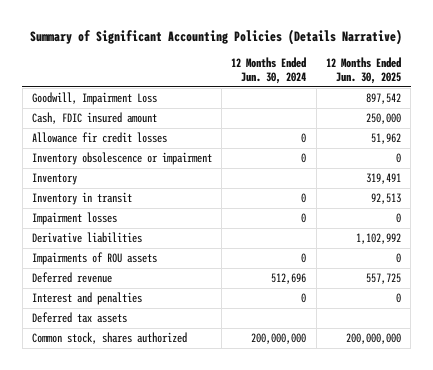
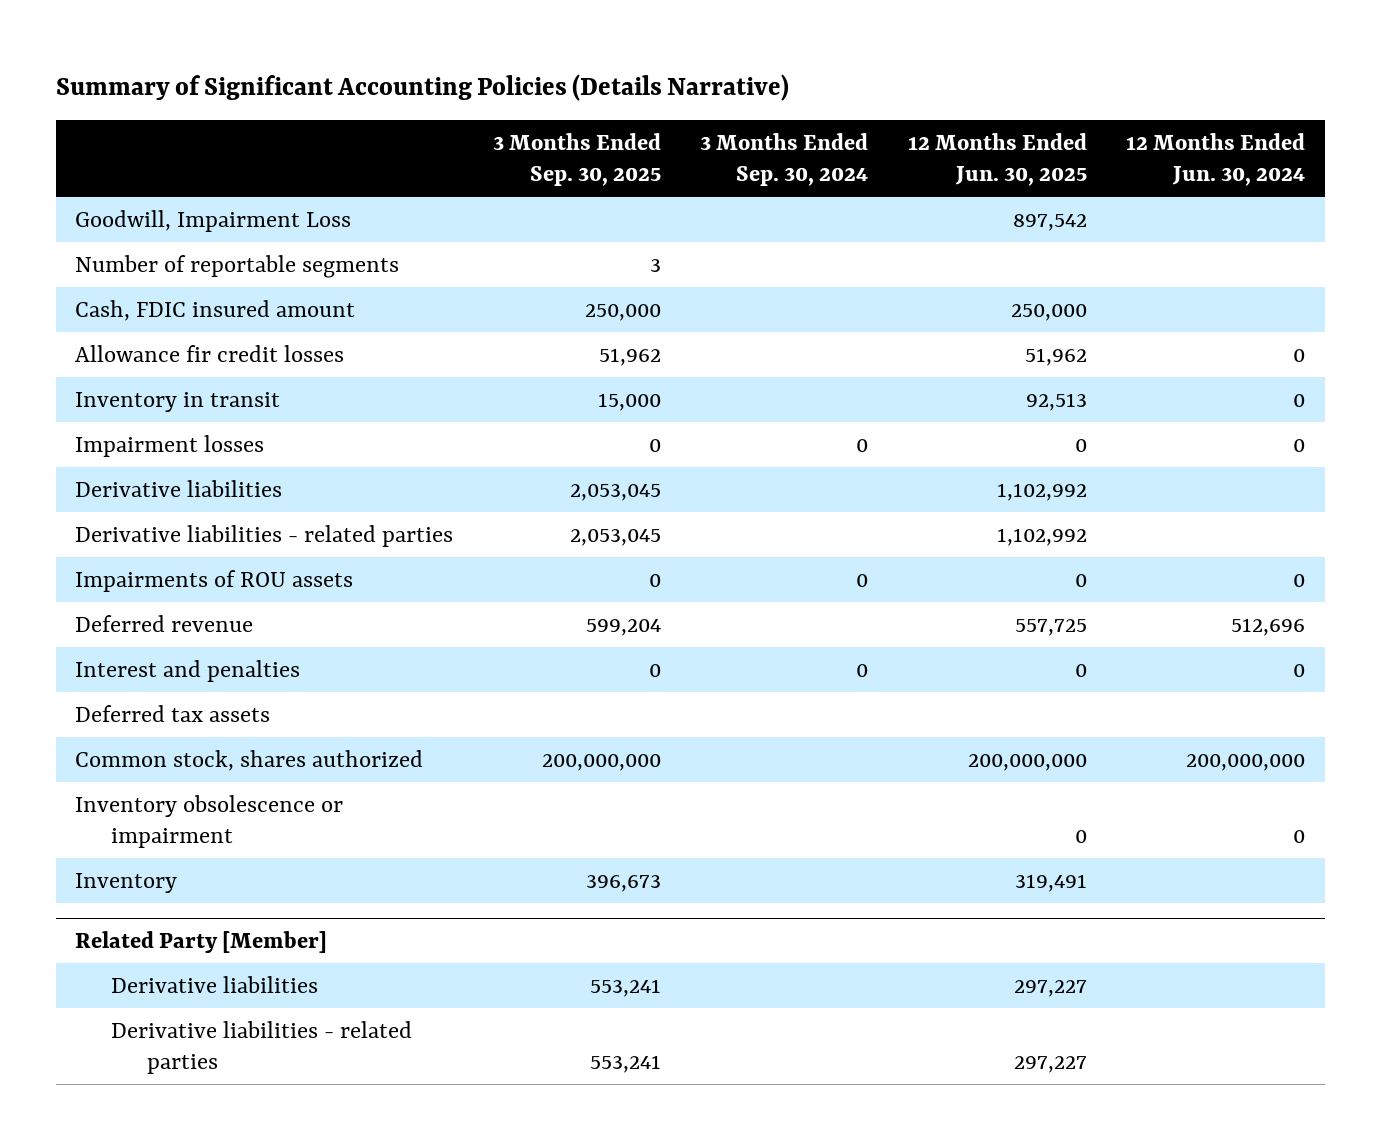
- | 12 Months Ended Jun. 30, 2024 | 12 Months Ended Jun. 30, 2025
+ | 3 Months Ended Sep. 30, 2025 | 3 Months Ended Sep. 30, 2024 | 12 Months Ended Jun. 30, 2025 | 12 Months Ended Jun. 30, 2024
+ Number of reportable segments | 3 | | |
+ Derivative liabilities - related parties | 2,053,045 | | 1,102,992 |
moved down: Inventory obsolescence or impairment | | | 0 | 0
moved down: Inventory | 396,673 | | 319,491 |
+ Related Party [Member]
+ Derivative liabilities | 553,241 | | 297,227 |
+ Derivative liabilities - related parties | 553,241 | | 297,227 |

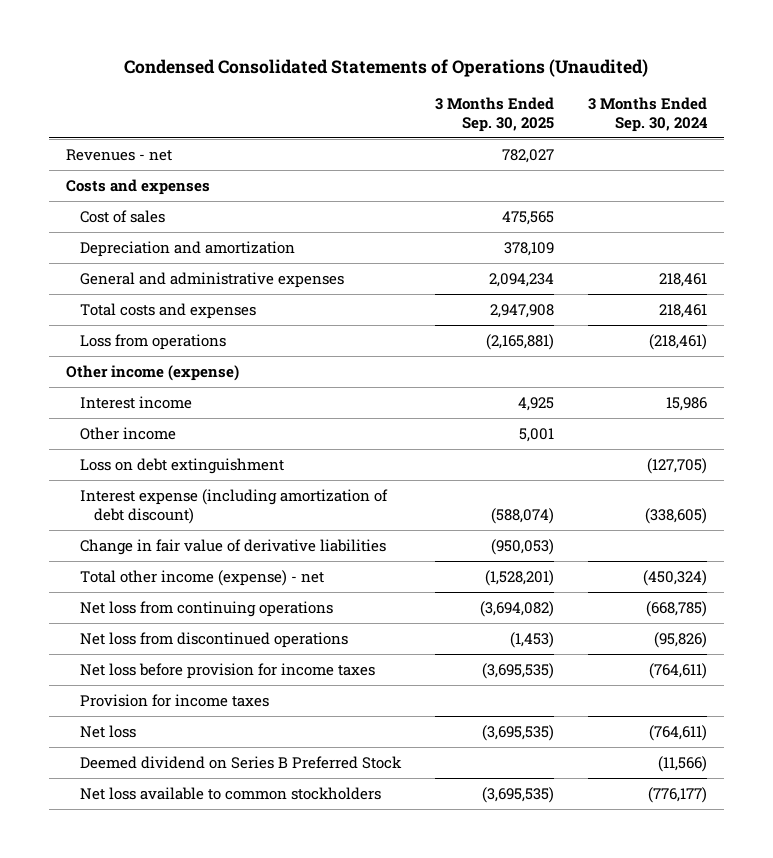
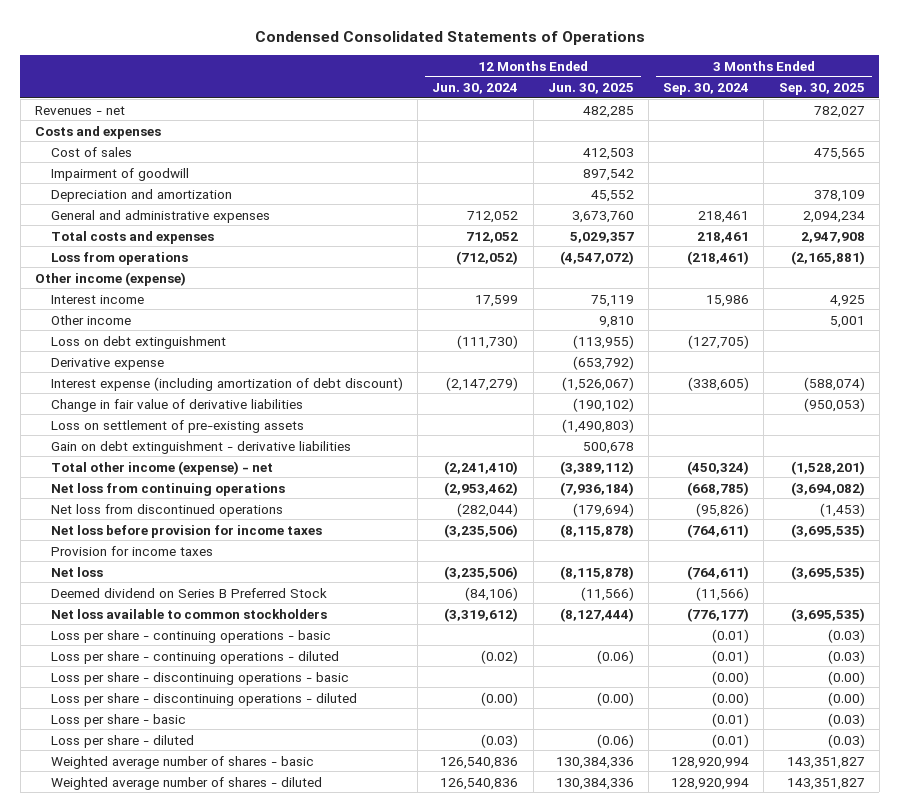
- Condensed Consolidated Statements of Operations (Unaudited)
+ Condensed Consolidated Statements of Operations
- | 3 Months Ended Sep. 30, 2025 | 3 Months Ended Sep. 30, 2024
+ | 12 Months Ended Jun. 30, 2024 | 12 Months Ended Jun. 30, 2025 | 3 Months Ended Sep. 30, 2024 | 3 Months Ended Sep. 30, 2025
+ Impairment of goodwill | | 897,542 | |
+ Derivative expense | | (653,792) | |
+ Loss on settlement of pre-existing assets | | (1,490,803) | |
+ Gain on debt extinguishment - derivative liabilities | | 500,678 | |
+ Loss per share - continuing operations - basic | | | (0.01) | (0.03)
+ Loss per share - continuing operations - diluted | (0.02) | (0.06) | (0.01) | (0.03)
+ Loss per share - discontinuing operations - basic | | | (0.00) | (0.00)
+ Loss per share - discontinuing operations - diluted | (0.00) | (0.00) | (0.00) | (0.00)
+ Loss per share - basic | | | (0.01) | (0.03)
+ Loss per share - diluted | (0.03) | (0.06) | (0.01) | (0.03)
+ Weighted average number of shares - basic | 126,540,836 | 130,384,336 | 128,920,994 | 143,351,827
+ Weighted average number of shares - diluted | 126,540,836 | 130,384,336 | 128,920,994 | 143,351,827

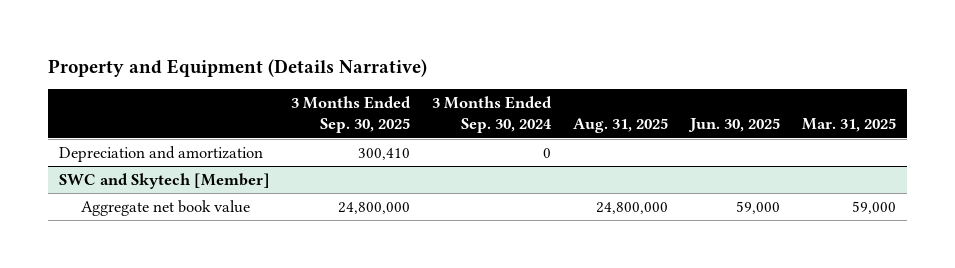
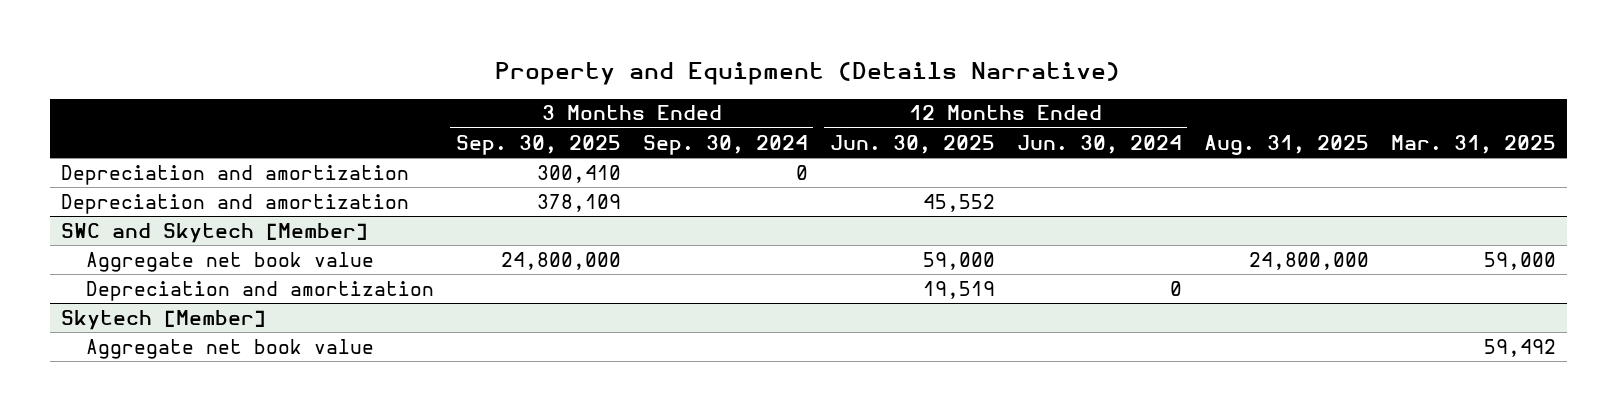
- | 3 Months Ended Sep. 30, 2025 | 3 Months Ended Sep. 30, 2024 | Aug. 31, 2025 | Jun. 30, 2025 | Mar. 31, 2025
+ | 3 Months Ended Sep. 30, 2025 | 3 Months Ended Sep. 30, 2024 | 12 Months Ended Jun. 30, 2025 | 12 Months Ended Jun. 30, 2024 | Aug. 31, 2025 | Mar. 31, 2025
+ Depreciation and amortization | 378,109 | | 45,552 | | |
@ SWC and Skytech [Member]
+ Depreciation and amortization | | | 19,519 | 0 | |
+ Skytech [Member]
+ Aggregate net book value | | | | | | 59,492

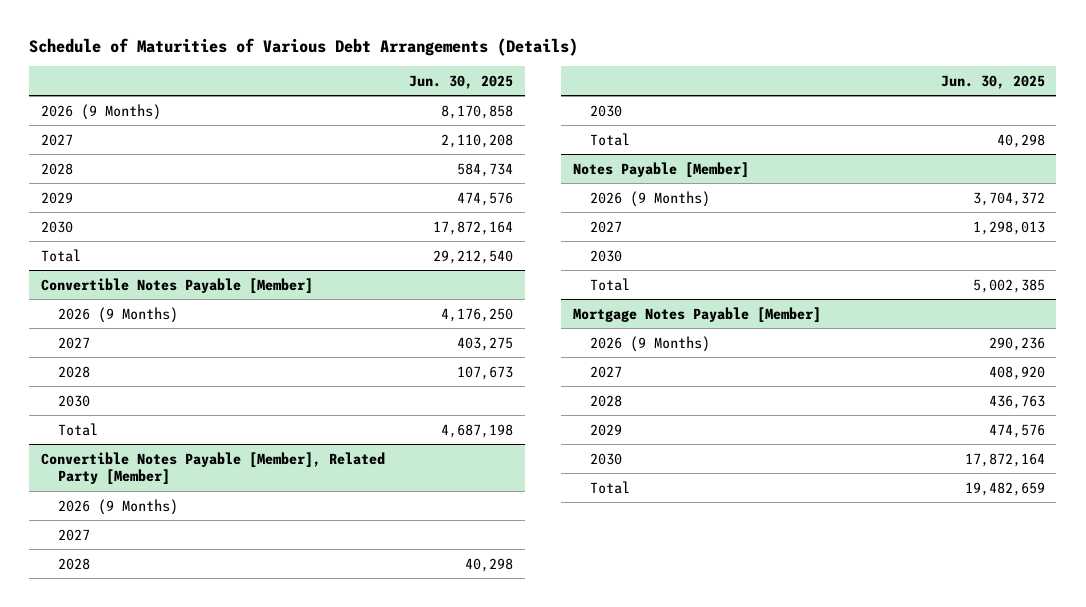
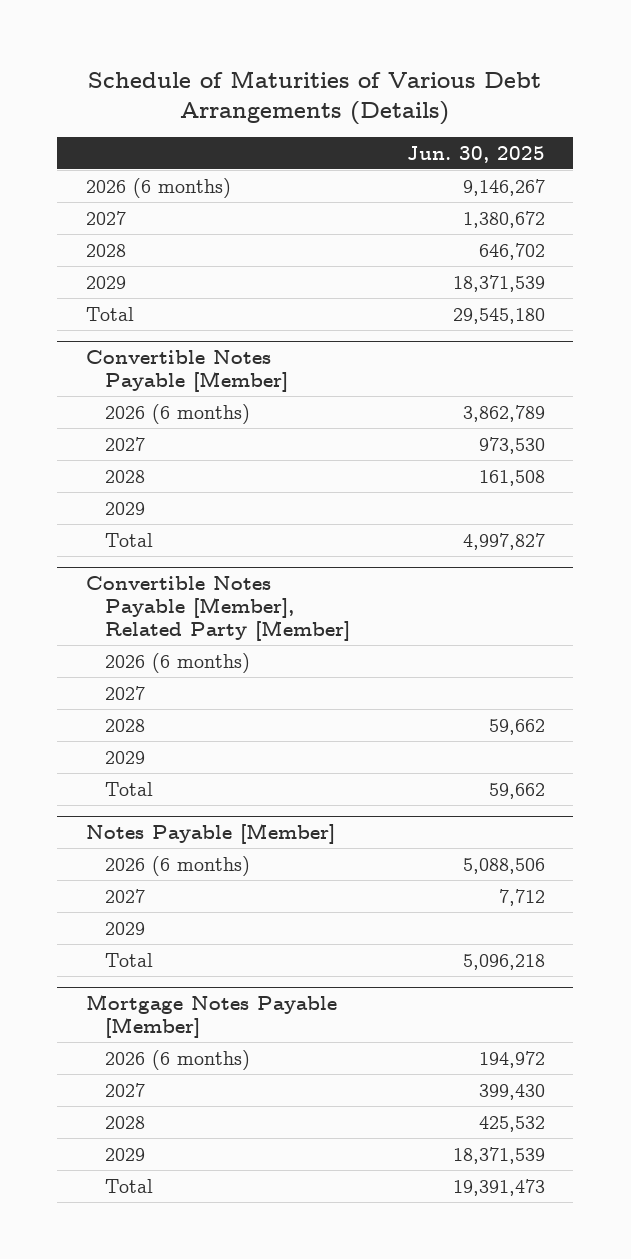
- 2026 (9 Months) | 8,170,858
- 2027 | 2,110,208
- 2028 | 584,734
- 2029 | 474,576
- 2030 | 17,872,164
- Total | 29,212,540
+ 2026 (6 months) | 9,146,267
+ 2027 | 1,380,672
+ 2028 | 646,702
+ 2029 | 18,371,539
+ Total | 29,545,180
@ Convertible Notes Payable [Member]
- 2026 (9 Months) | 4,176,250
- 2027 | 403,275
- 2028 | 107,673
- 2030
- Total | 4,687,198
+ 2026 (6 months) | 3,862,789
+ 2027 | 973,530
+ 2028 | 161,508
+ 2029
+ Total | 4,997,827
@ Convertible Notes Payable [Member], Related Party [Member]
- 2026 (9 Months)
+ 2026 (6 months)
- 2028 | 40,298
- 2030
- Total | 40,298
+ 2028 | 59,662
+ 2029
+ Total | 59,662
@ Notes Payable [Member]
- 2026 (9 Months) | 3,704,372
- 2027 | 1,298,013
- 2030
- Total | 5,002,385
+ 2026 (6 months) | 5,088,506
+ 2027 | 7,712
+ 2029
+ Total | 5,096,218
@ Mortgage Notes Payable [Member]
- 2026 (9 Months) | 290,236
- 2027 | 408,920
- 2028 | 436,763
- 2029 | 474,576
- 2030 | 17,872,164
- Total | 19,482,659
+ 2026 (6 months) | 194,972
+ 2027 | 399,430
+ 2028 | 425,532
+ 2029 | 18,371,539
+ Total | 19,391,473

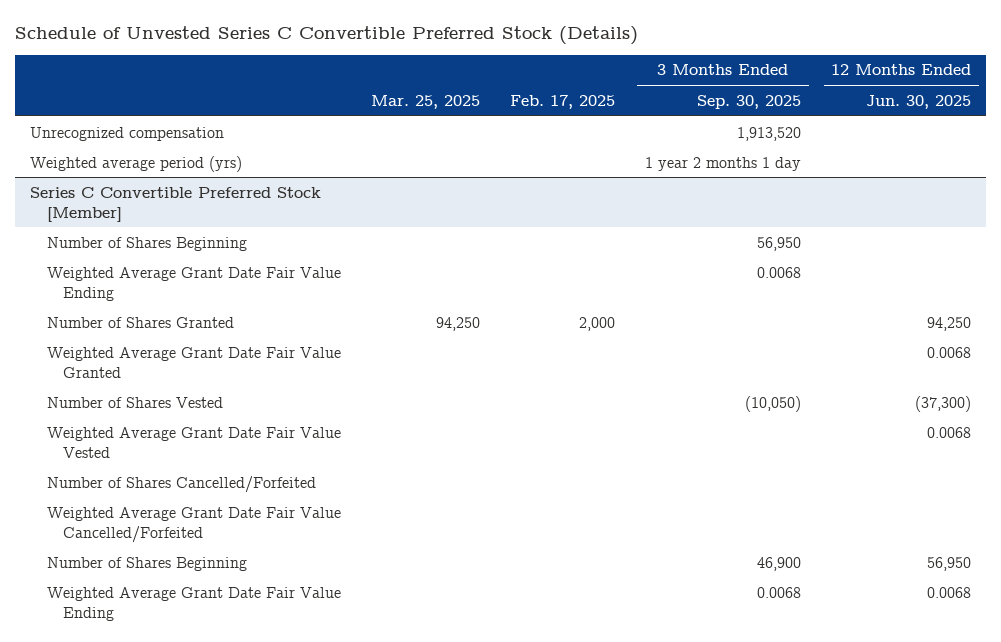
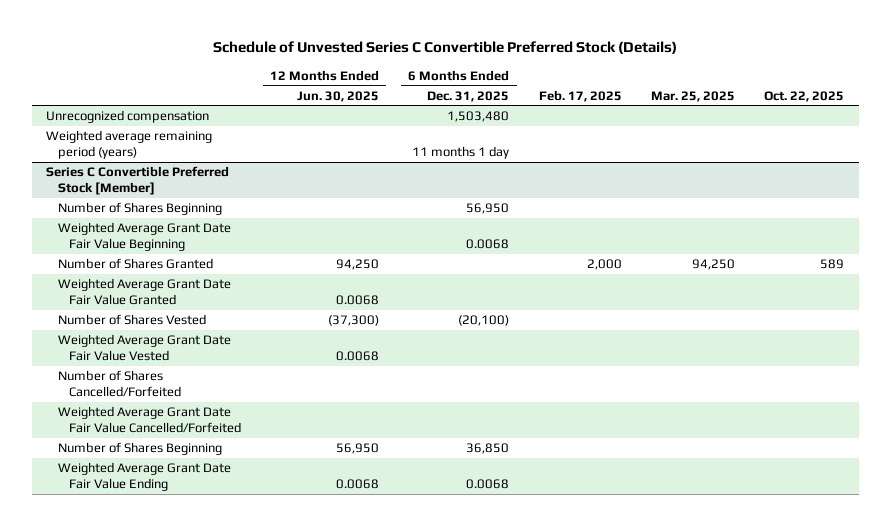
- | Mar. 25, 2025 | Feb. 17, 2025 | 3 Months Ended Sep. 30, 2025 | 12 Months Ended Jun. 30, 2025
+ | 12 Months Ended Jun. 30, 2025 | 6 Months Ended Dec. 31, 2025 | Feb. 17, 2025 | Mar. 25, 2025 | Oct. 22, 2025
- Weighted average period (yrs) | | | 1 year 2 months 1 day |
+ Weighted average remaining period (years) | | 11 months 1 day | | |
@ Series C Convertible Preferred Stock [Member]
- Weighted Average Grant Date Fair Value Ending | | | 0.0068 |
+ Weighted Average Grant Date Fair Value Beginning | | 0.0068 | | |

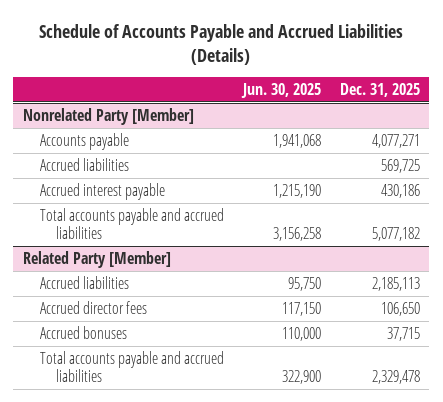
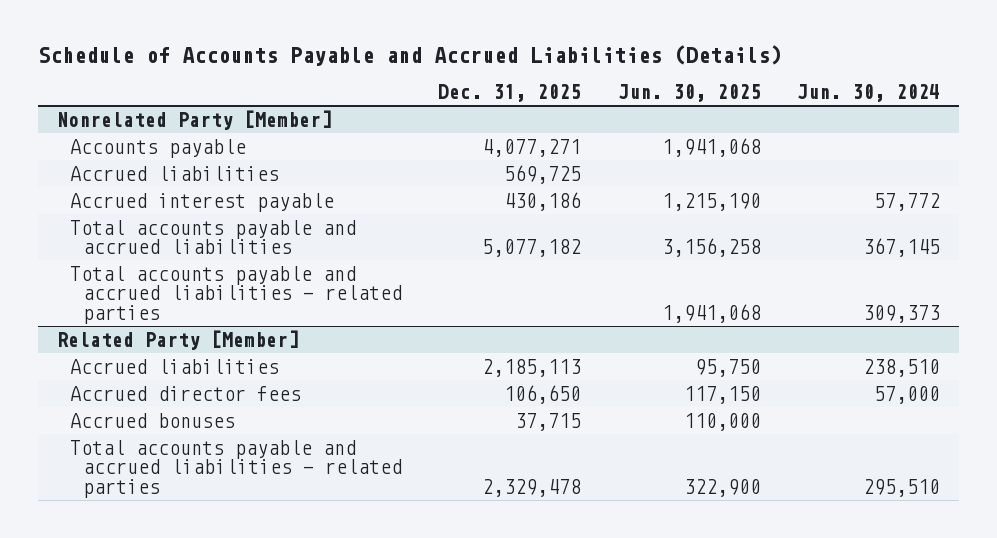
- | Jun. 30, 2025 | Dec. 31, 2025
+ | Dec. 31, 2025 | Jun. 30, 2025 | Jun. 30, 2024
@ Nonrelated Party [Member]
+ Total accounts payable and accrued liabilities - related parties | | 1,941,068 | 309,373
@ Related Party [Member]
- Total accounts payable and accrued liabilities | 322,900 | 2,329,478
+ Total accounts payable and accrued liabilities - related parties | 2,329,478 | 322,900 | 295,510

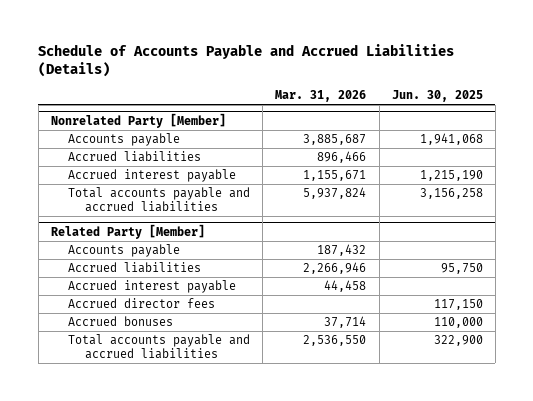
- | Dec. 31, 2025 | Jun. 30, 2025 | Jun. 30, 2024
+ | Mar. 31, 2026 | Jun. 30, 2025
@ Nonrelated Party [Member]
- Total accounts payable and accrued liabilities - related parties | | 1,941,068 | 309,373
@ Related Party [Member]
+ Accounts payable | 187,432 |
+ Accrued interest payable | 44,458 |
- Total accounts payable and accrued liabilities - related parties | 2,329,478 | 322,900 | 295,510
+ Total accounts payable and accrued liabilities | 2,536,550 | 322,900

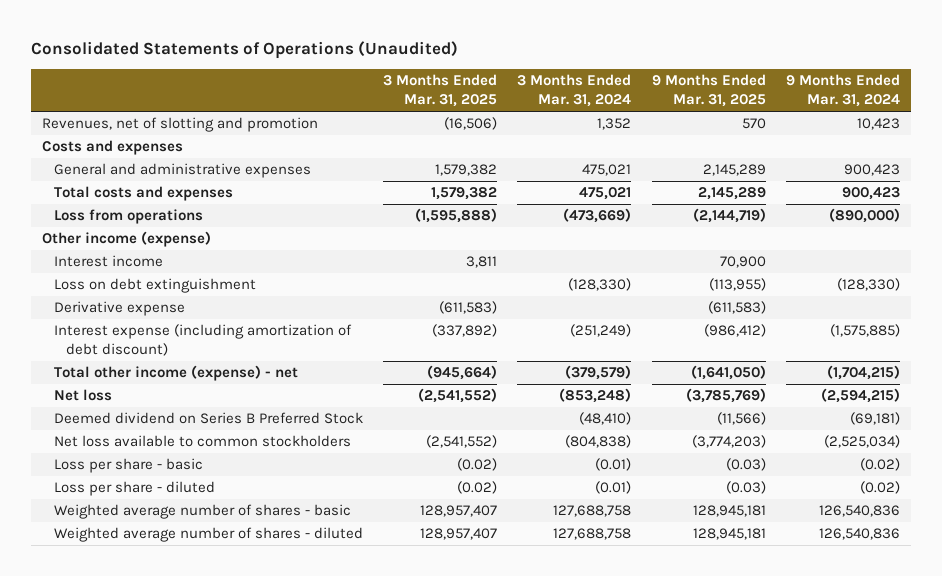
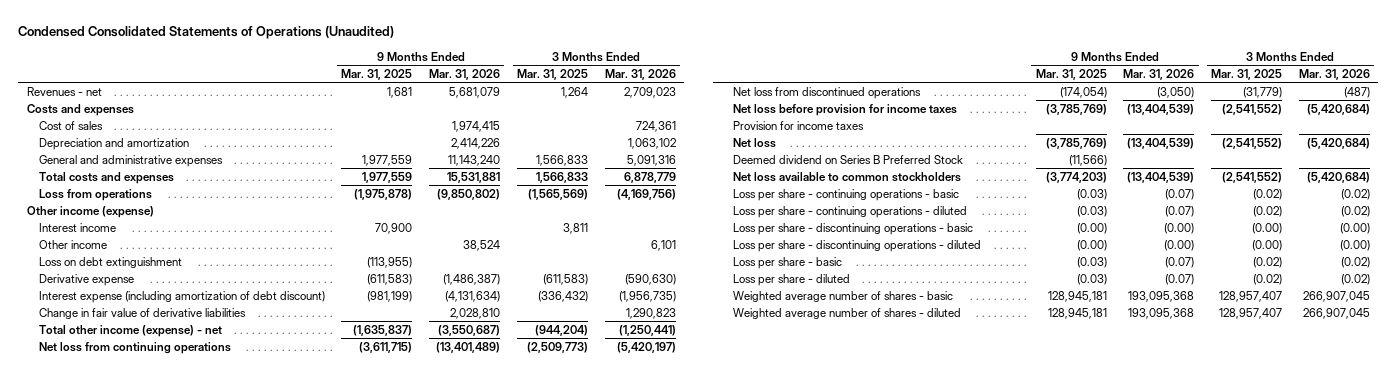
- Consolidated Statements of Operations (Unaudited)
+ Condensed Consolidated Statements of Operations (Unaudited)
- | 3 Months Ended Mar. 31, 2025 | 3 Months Ended Mar. 31, 2024 | 9 Months Ended Mar. 31, 2025 | 9 Months Ended Mar. 31, 2024
+ | 9 Months Ended Mar. 31, 2025 | 9 Months Ended Mar. 31, 2026 | 3 Months Ended Mar. 31, 2025 | 3 Months Ended Mar. 31, 2026
- Revenues, net of slotting and promotion | (16,506) | 1,352 | 570 | 10,423
+ Revenues - net | 1,681 | 5,681,079 | 1,264 | 2,709,023
- General and administrative expenses | 1,579,382 | 475,021 | 2,145,289 | 900,423
- Total costs and expenses | 1,579,382 | 475,021 | 2,145,289 | 900,423
- Loss from operations | (1,595,888) | (473,669) | (2,144,719) | (890,000)
+ Cost of sales | | 1,974,415 | | 724,361
+ Depreciation and amortization | | 2,414,226 | | 1,063,102
+ General and administrative expenses | 1,977,559 | 11,143,240 | 1,566,833 | 5,091,316
+ Total costs and expenses | 1,977,559 | 15,531,881 | 1,566,833 | 6,878,779
+ Loss from operations | (1,975,878) | (9,850,802) | (1,565,569) | (4,169,756)
+ Other income | | 38,524 | | 6,101
- Interest expense (including amortization of debt discount) | (337,892) | (251,249) | (986,412) | (1,575,885)
- Total other income (expense) - net | (945,664) | (379,579) | (1,641,050) | (1,704,215)
+ Interest expense (including amortization of debt discount) | (981,199) | (4,131,634) | (336,432) | (1,956,735)
+ Change in fair value of derivative liabilities | | 2,028,810 | | 1,290,823
+ Total other income (expense) - net | (1,635,837) | (3,550,687) | (944,204) | (1,250,441)
+ Net loss from continuing operations | (3,611,715) | (13,401,489) | (2,509,773) | (5,420,197)
+ Net loss from discontinued operations | (174,054) | (3,050) | (31,779) | (487)
+ Net loss before provision for income taxes | (3,785,769) | (13,404,539) | (2,541,552) | (5,420,684)
+ Provision for income taxes
+ Loss per share - continuing operations - basic | (0.03) | (0.07) | (0.02) | (0.02)
+ Loss per share - continuing operations - diluted | (0.03) | (0.07) | (0.02) | (0.02)
+ Loss per share - discontinuing operations - basic | (0.00) | (0.00) | (0.00) | (0.00)
+ Loss per share - discontinuing operations - diluted | (0.00) | (0.00) | (0.00) | (0.00)

